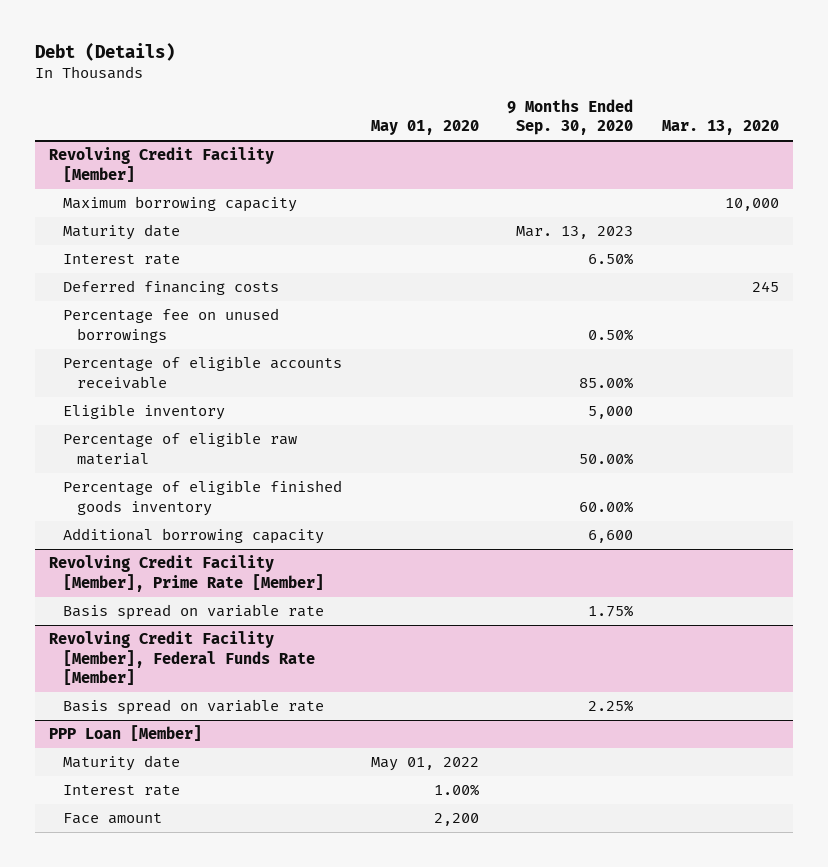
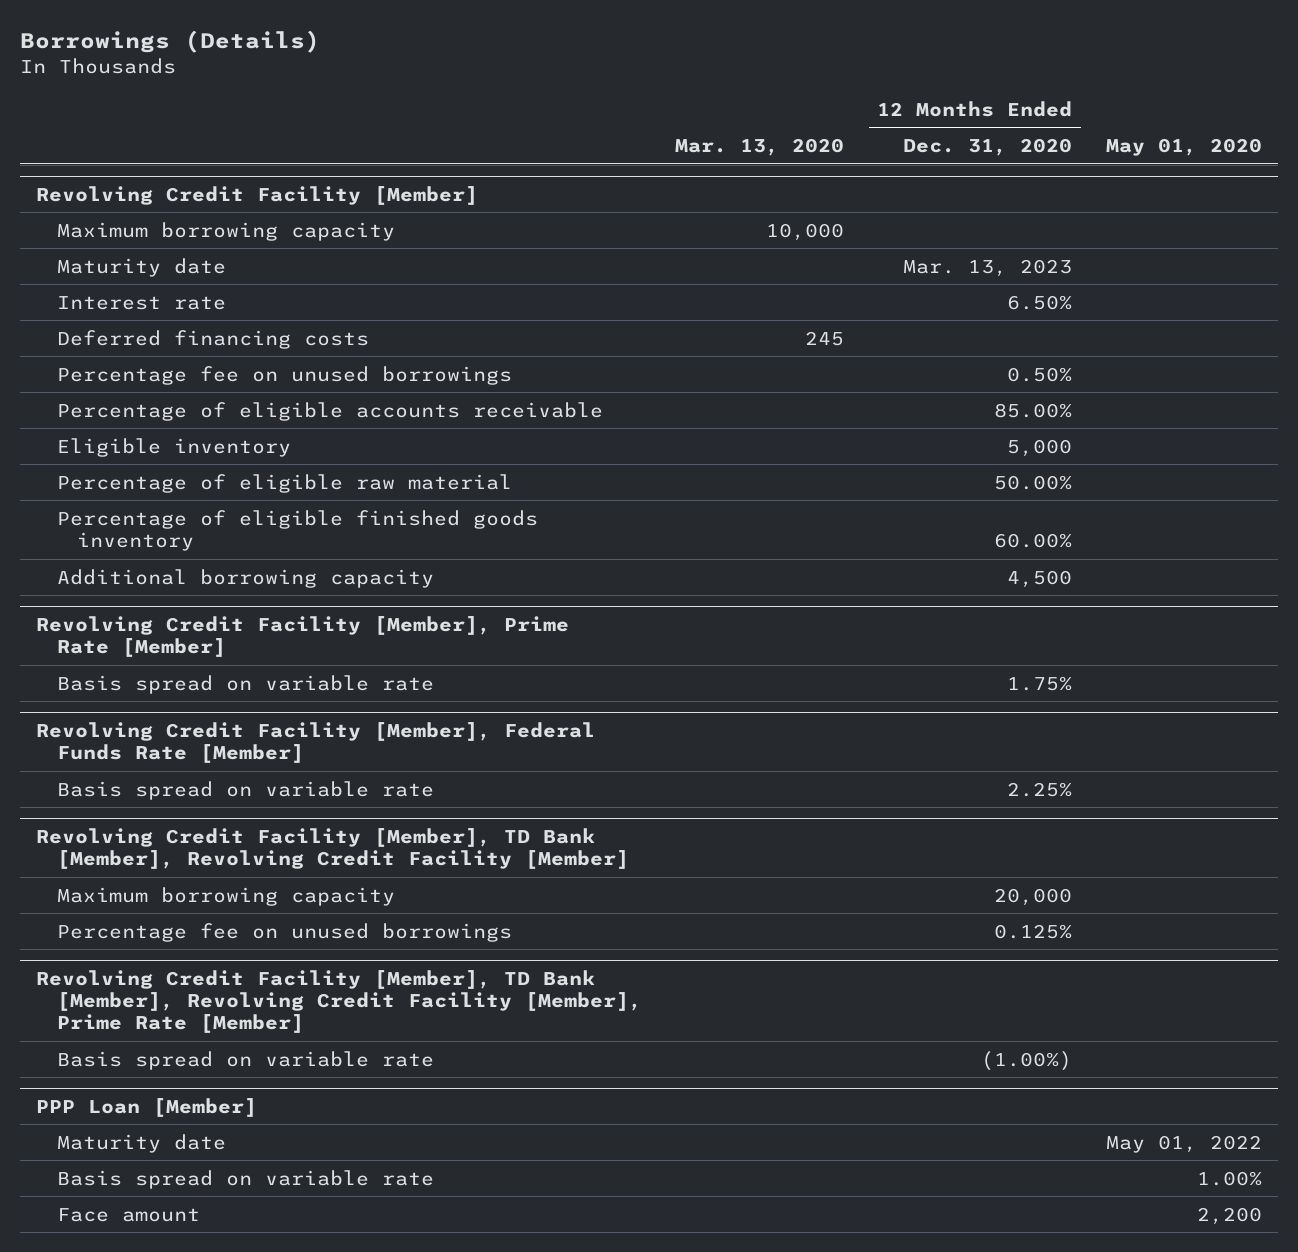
- Debt (Details)
+ Borrowings (Details)
- | May 01, 2020 | 9 Months Ended Sep. 30, 2020 | Mar. 13, 2020
+ | Mar. 13, 2020 | 12 Months Ended Dec. 31, 2020 | May 01, 2020
+ Revolving Credit Facility [Member], TD Bank [Member], Revolving Credit Facility [Member]
+ Maximum borrowing capacity | | 20,000 |
+ Percentage fee on unused borrowings | | 0.125% |
+ Revolving Credit Facility [Member], TD Bank [Member], Revolving Credit Facility [Member], Prime Rate [Member]
+ Basis spread on variable rate | | (1.00%) |
@ PPP Loan [Member]
- Interest rate | 1.00% | |
+ Basis spread on variable rate | | | 1.00%

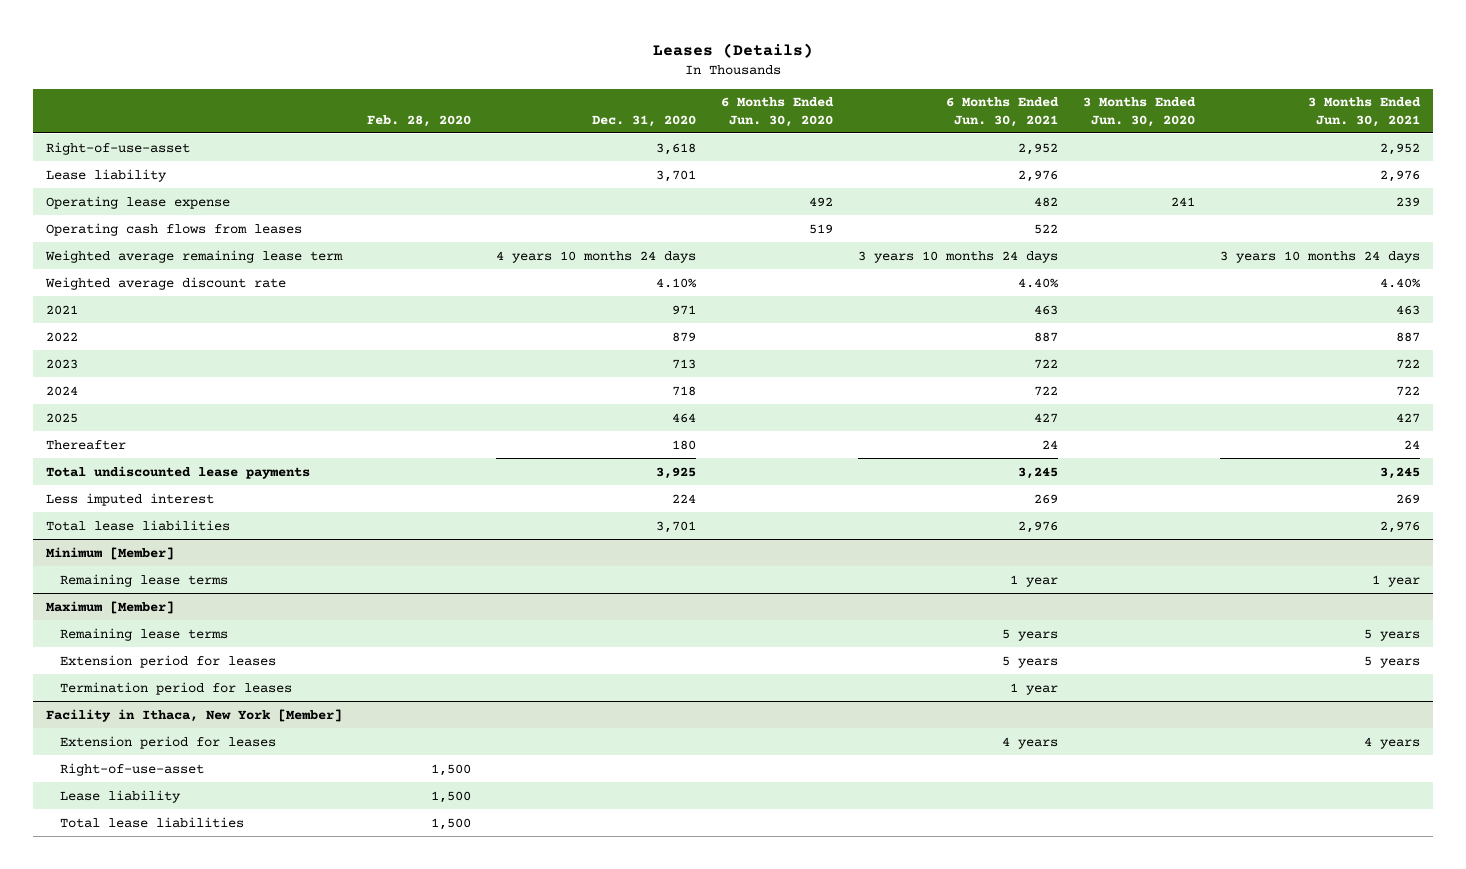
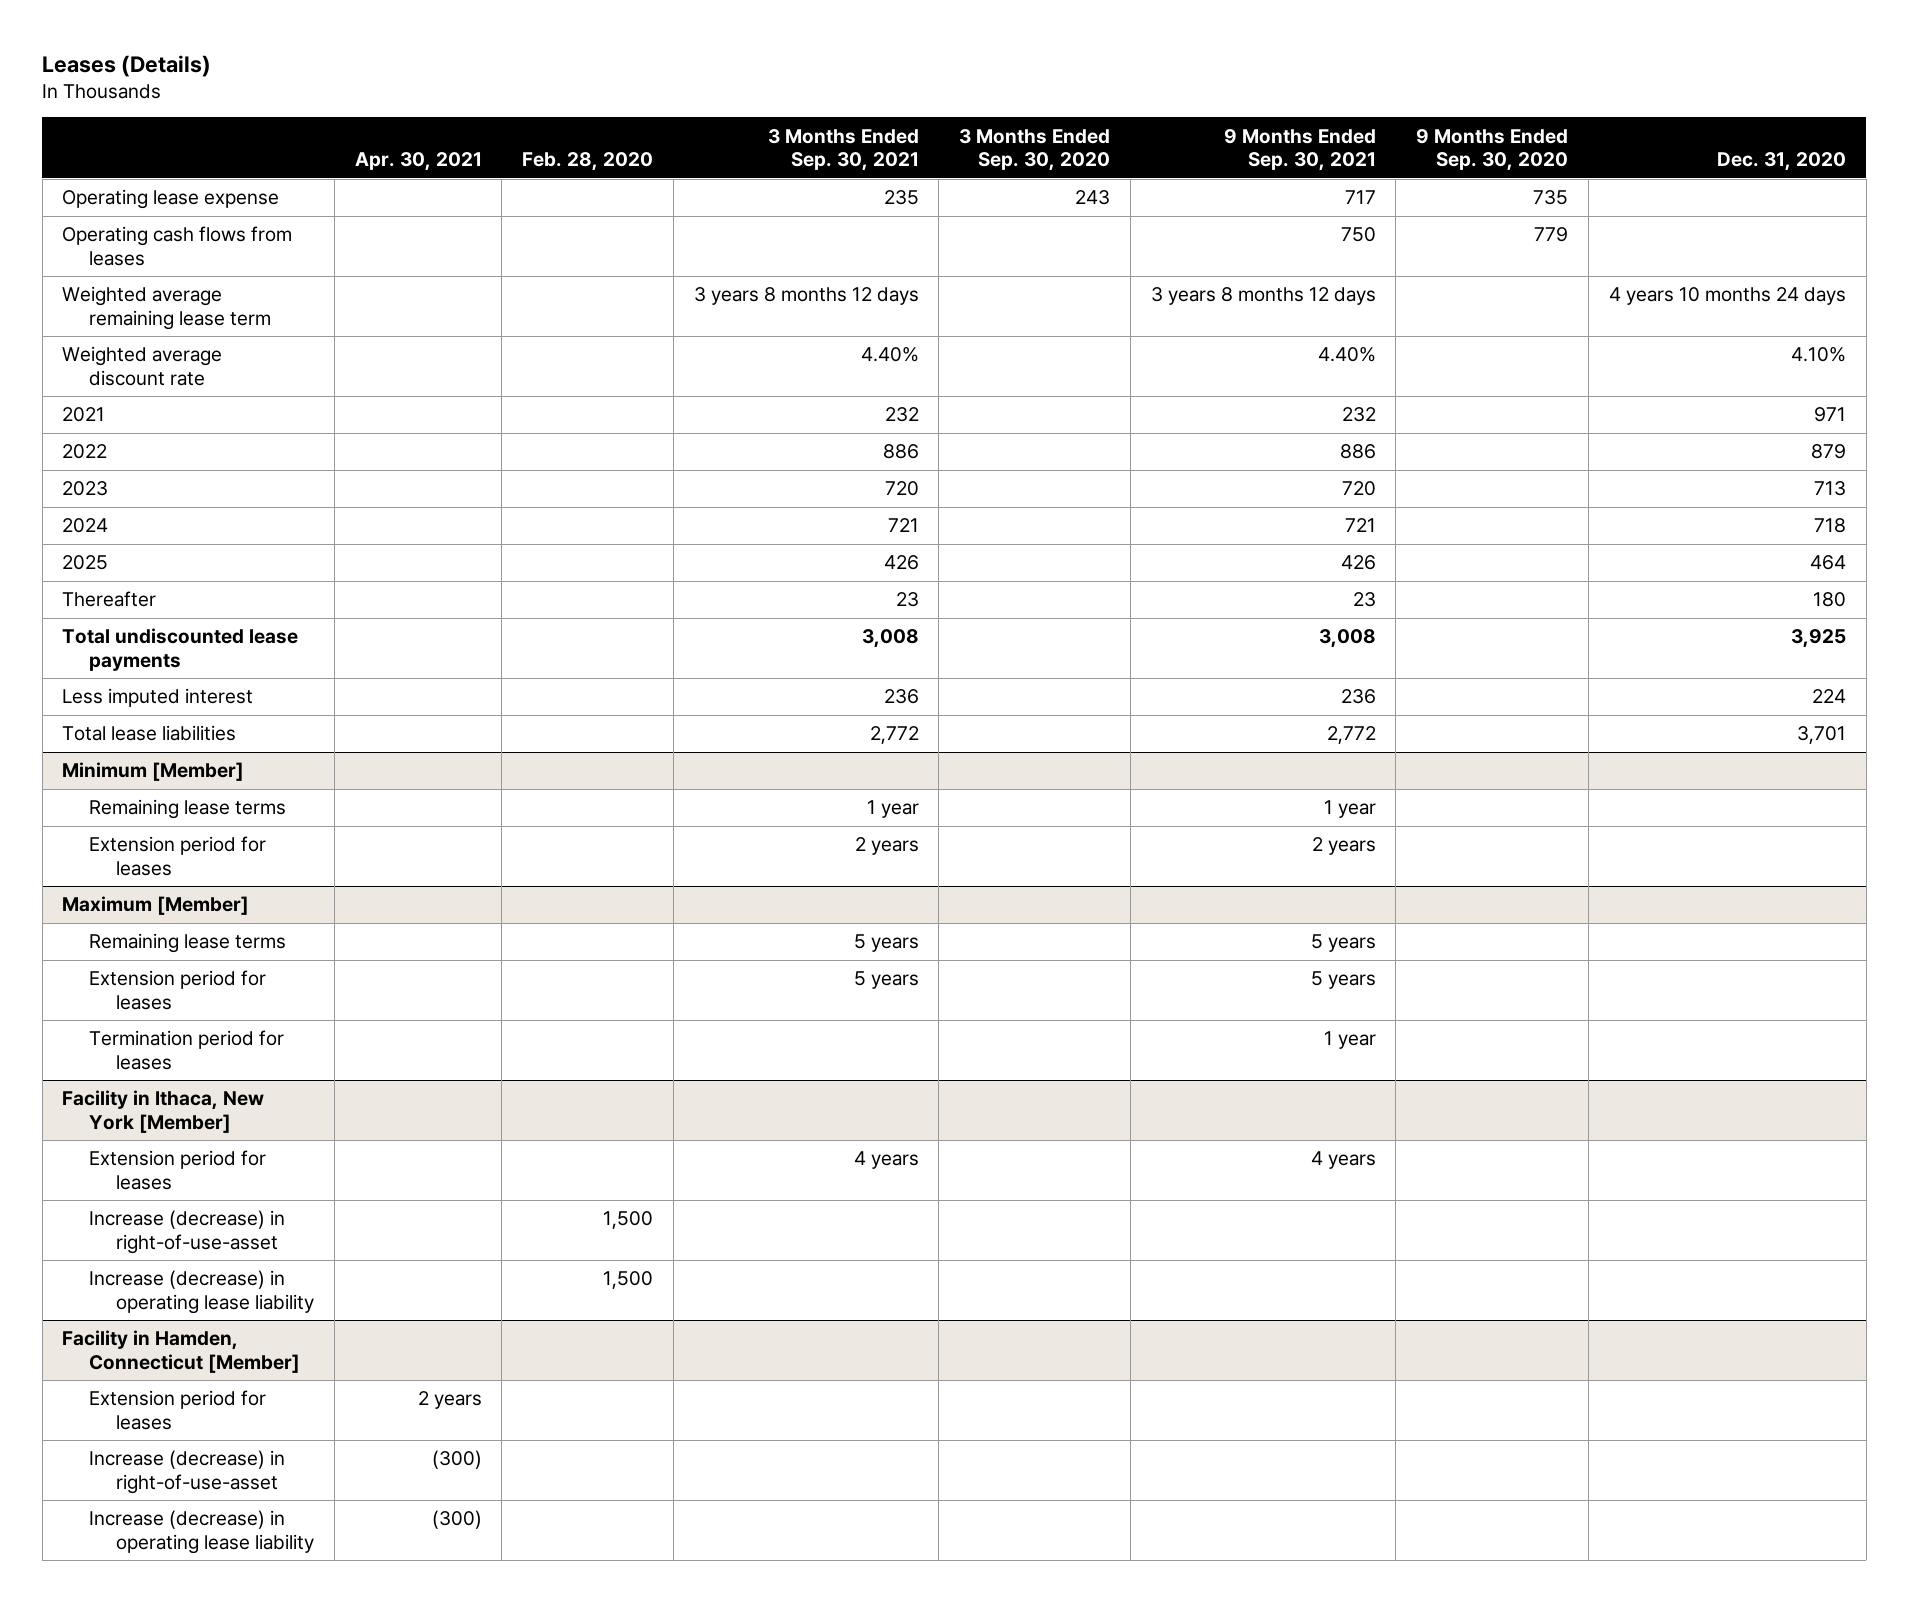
- | Feb. 28, 2020 | Dec. 31, 2020 | 6 Months Ended Jun. 30, 2020 | 6 Months Ended Jun. 30, 2021 | 3 Months Ended Jun. 30, 2020 | 3 Months Ended Jun. 30, 2021
+ | Apr. 30, 2021 | Feb. 28, 2020 | 3 Months Ended Sep. 30, 2021 | 3 Months Ended Sep. 30, 2020 | 9 Months Ended Sep. 30, 2021 | 9 Months Ended Sep. 30, 2020 | Dec. 31, 2020
- Right-of-use-asset | | 3,618 | | 2,952 | | 2,952
- Lease liability | | 3,701 | | 2,976 | | 2,976
@ Minimum [Member]
+ Extension period for leases | | | 2 years | | 2 years | |
@ Facility in Ithaca, New York [Member]
- Right-of-use-asset | 1,500 | | | | |
- Lease liability | 1,500 | | | | |
- Total lease liabilities | 1,500 | | | | |
+ Increase (decrease) in right-of-use-asset | | 1,500 | | | | |
+ Increase (decrease) in operating lease liability | | 1,500 | | | | |
+ Facility in Hamden, Connecticut [Member]
+ Extension period for leases | 2 years | | | | | |
+ Increase (decrease) in right-of-use-asset | (300) | | | | | |
+ Increase (decrease) in operating lease liability | (300) | | | | | |

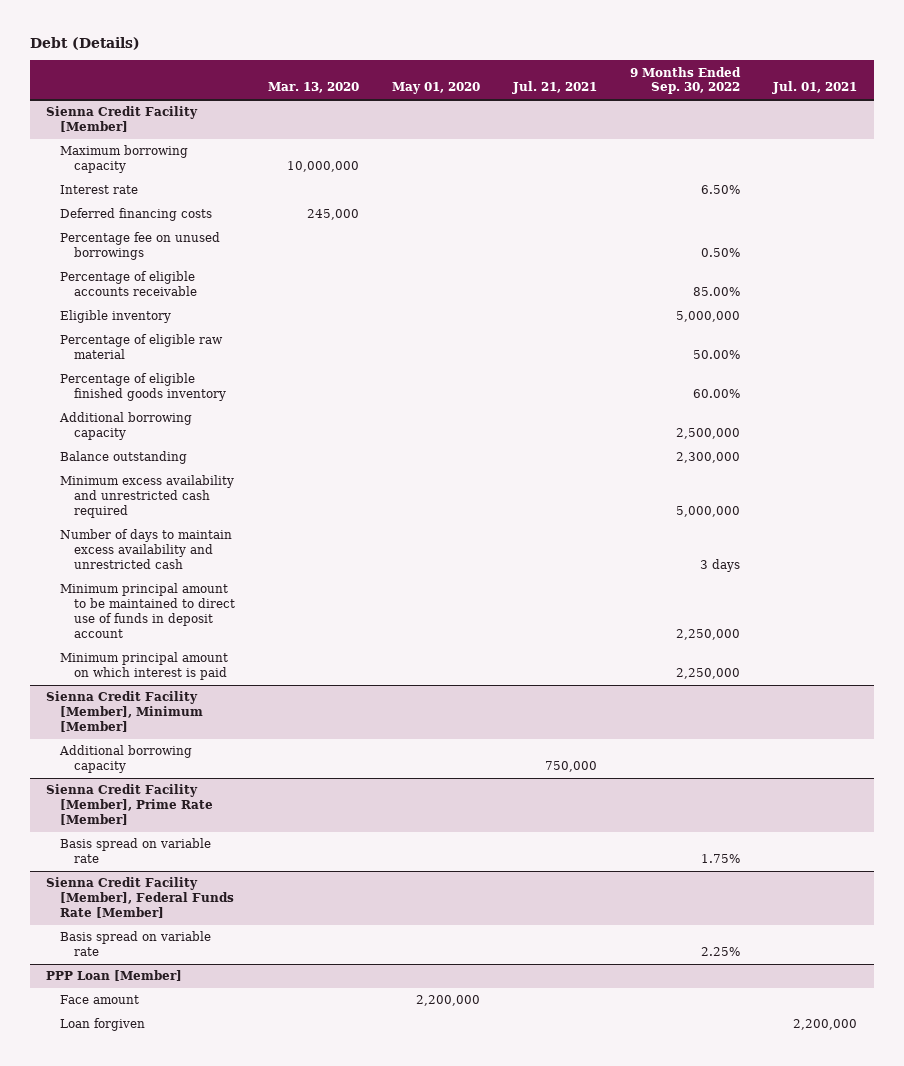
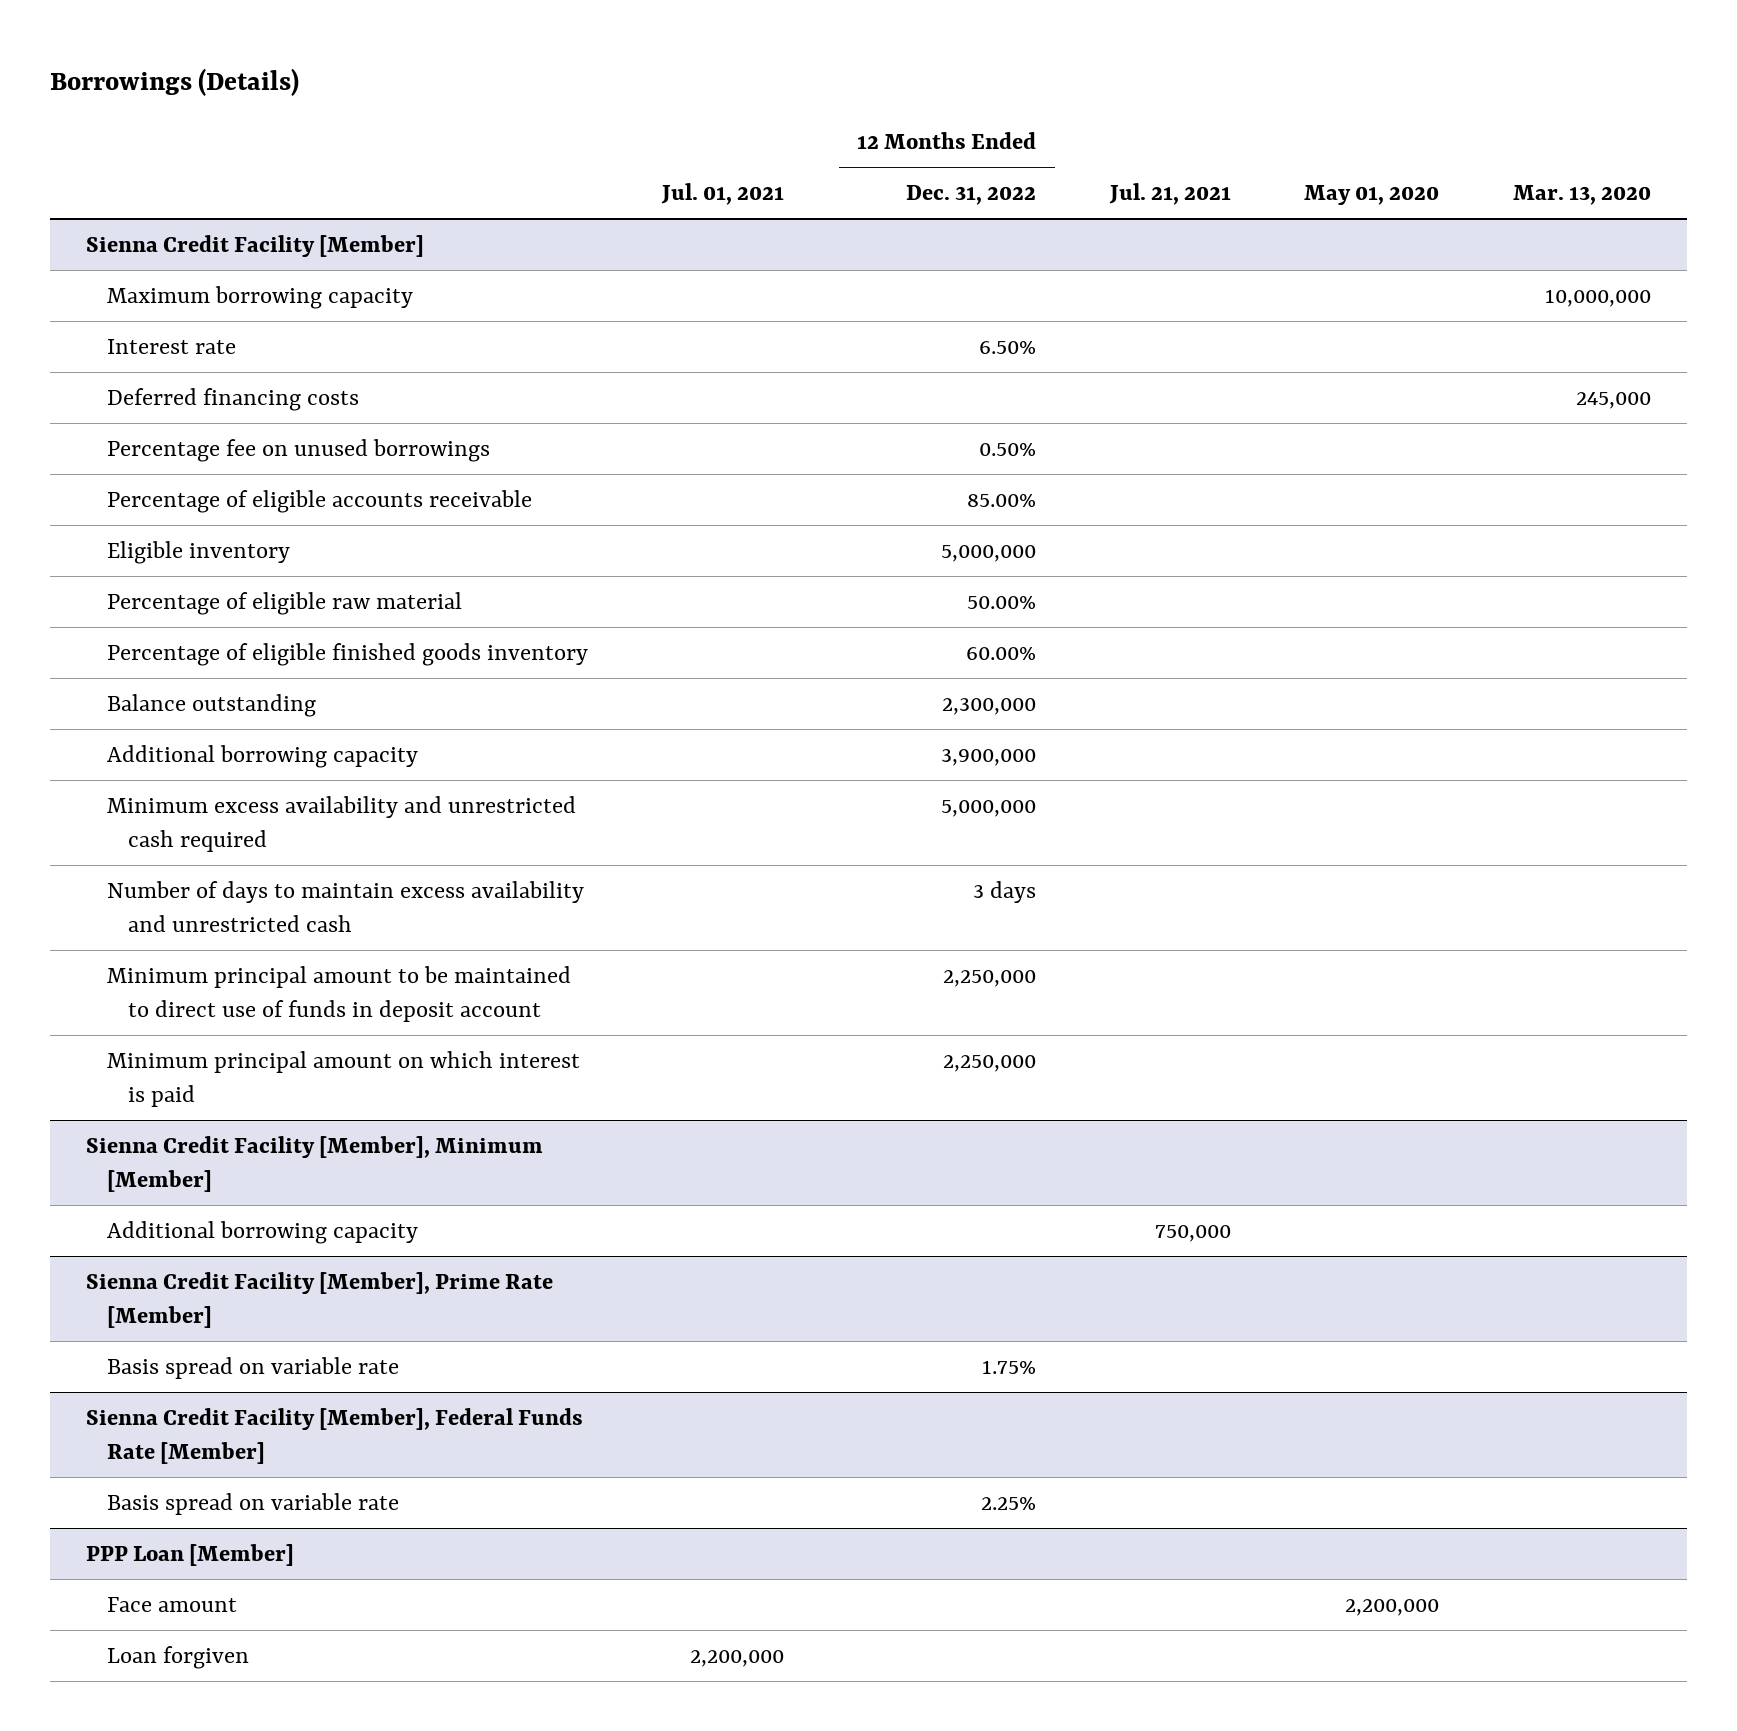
- Debt (Details)
+ Borrowings (Details)
- | Mar. 13, 2020 | May 01, 2020 | Jul. 21, 2021 | 9 Months Ended Sep. 30, 2022 | Jul. 01, 2021
+ | Jul. 01, 2021 | 12 Months Ended Dec. 31, 2022 | Jul. 21, 2021 | May 01, 2020 | Mar. 13, 2020
@ Sienna Credit Facility [Member]
moved down: Additional borrowing capacity | | 3,900,000 | | |

